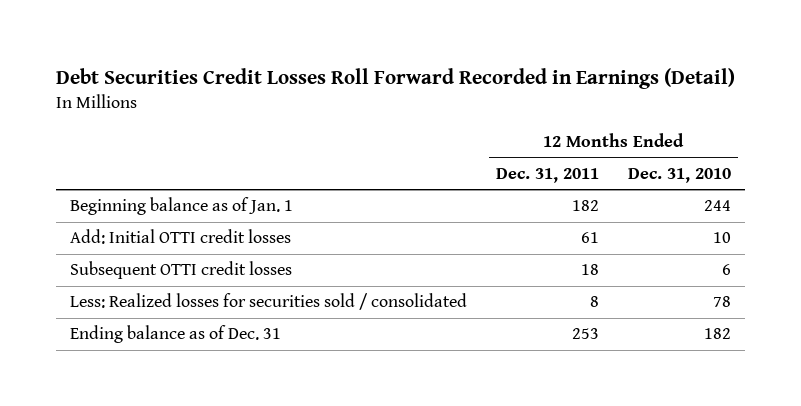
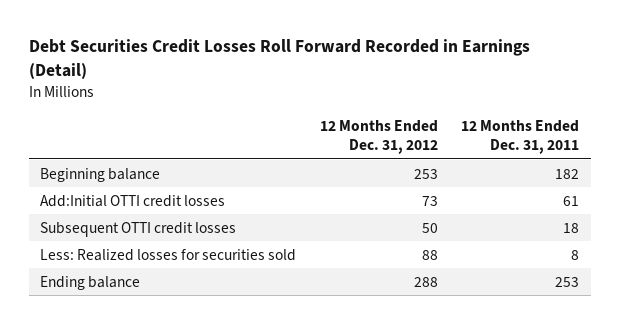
- | 12 Months Ended Dec. 31, 2011 | 12 Months Ended Dec. 31, 2010
+ | 12 Months Ended Dec. 31, 2012 | 12 Months Ended Dec. 31, 2011
- Beginning balance as of Jan. 1 | 182 | 244
- Add: Initial OTTI credit losses | 61 | 10
+ Beginning balance | 253 | 182
+ Add:Initial OTTI credit losses | 73 | 61
- Less: Realized losses for securities sold / consolidated | 8 | 78
- Ending balance as of Dec. 31 | 253 | 182
+ Less: Realized losses for securities sold | 88 | 8
+ Ending balance | 288 | 253

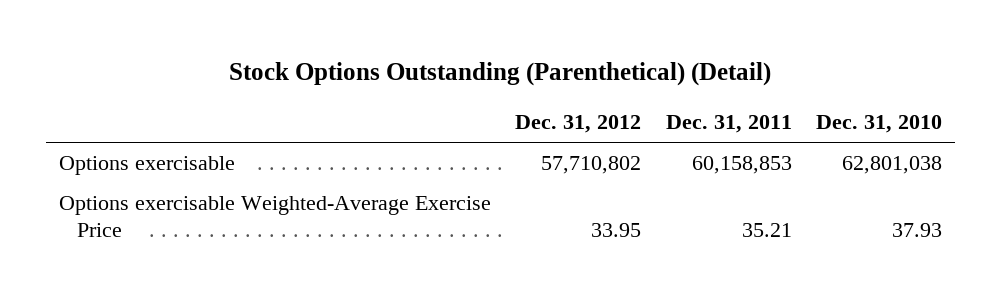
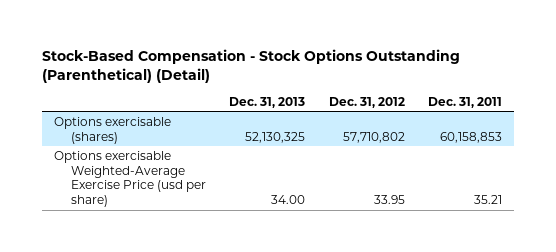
- Stock Options Outstanding (Parenthetical) (Detail)
+ Stock-Based Compensation - Stock Options Outstanding (Parenthetical) (Detail)
- | Dec. 31, 2012 | Dec. 31, 2011 | Dec. 31, 2010
+ | Dec. 31, 2013 | Dec. 31, 2012 | Dec. 31, 2011
- Options exercisable | 57,710,802 | 60,158,853 | 62,801,038
- Options exercisable Weighted-Average Exercise Price | 33.95 | 35.21 | 37.93
+ Options exercisable (shares) | 52,130,325 | 57,710,802 | 60,158,853
+ Options exercisable Weighted-Average Exercise Price (usd per share) | 34.00 | 33.95 | 35.21

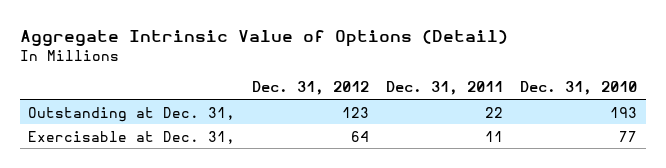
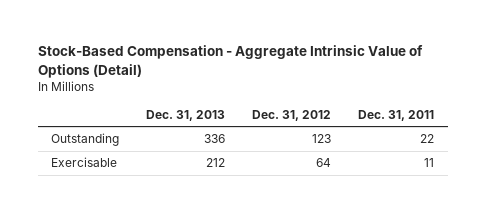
- Aggregate Intrinsic Value of Options (Detail)
+ Stock-Based Compensation - Aggregate Intrinsic Value of Options (Detail)
- | Dec. 31, 2012 | Dec. 31, 2011 | Dec. 31, 2010
+ | Dec. 31, 2013 | Dec. 31, 2012 | Dec. 31, 2011
- Outstanding at Dec. 31, | 123 | 22 | 193
- Exercisable at Dec. 31, | 64 | 11 | 77
+ Outstanding | 336 | 123 | 22
+ Exercisable | 212 | 64 | 11

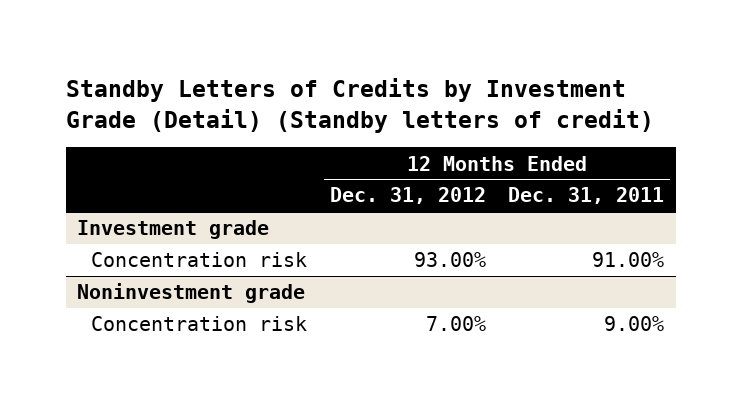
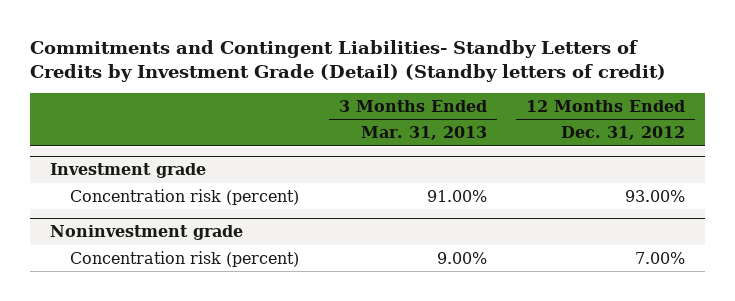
- Standby Letters of Credits by Investment Grade (Detail) (Standby letters of credit)
+ Commitments and Contingent Liabilities- Standby Letters of Credits by Investment Grade (Detail) (Standby letters of credit)
- | 12 Months Ended Dec. 31, 2012 | 12 Months Ended Dec. 31, 2011
+ | 3 Months Ended Mar. 31, 2013 | 12 Months Ended Dec. 31, 2012
@ Investment grade
- Concentration risk | 93.00% | 91.00%
+ Concentration risk (percent) | 91.00% | 93.00%
@ Noninvestment grade
- Concentration risk | 7.00% | 9.00%
+ Concentration risk (percent) | 9.00% | 7.00%

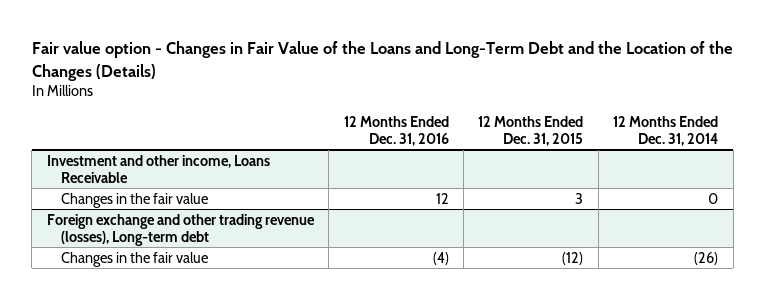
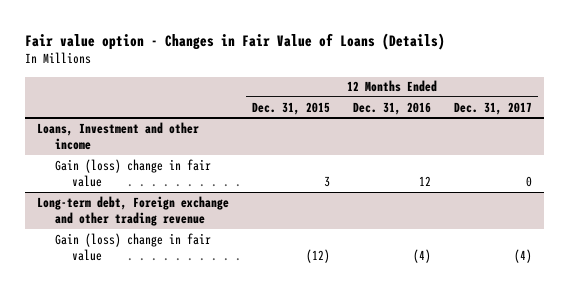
- Fair value option - Changes in Fair Value of the Loans and Long-Term Debt and the Location of the Changes (Details)
+ Fair value option - Changes in Fair Value of Loans (Details)
- | 12 Months Ended Dec. 31, 2016 | 12 Months Ended Dec. 31, 2015 | 12 Months Ended Dec. 31, 2014
+ | 12 Months Ended Dec. 31, 2015 | 12 Months Ended Dec. 31, 2016 | 12 Months Ended Dec. 31, 2017
- Investment and other income, Loans Receivable
- Changes in the fair value | 12 | 3 | 0
- Foreign exchange and other trading revenue (losses), Long-term debt
- Changes in the fair value | (4) | (12) | (26)
+ Loans, Investment and other income
+ Gain (loss) change in fair value | 3 | 12 | 0
+ Long-term debt, Foreign exchange and other trading revenue
+ Gain (loss) change in fair value | (12) | (4) | (4)

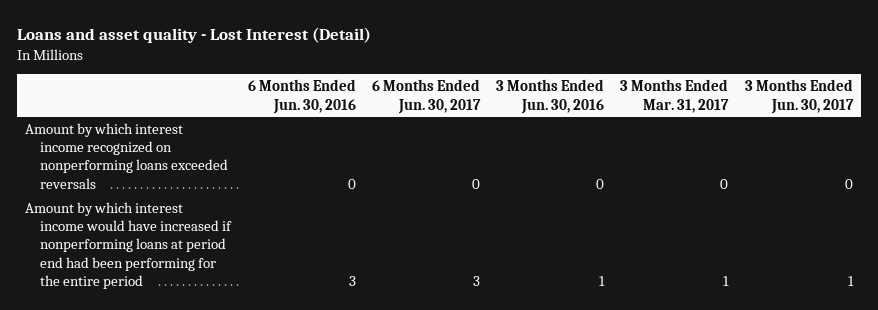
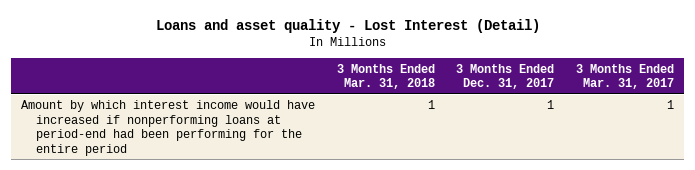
- | 6 Months Ended Jun. 30, 2016 | 6 Months Ended Jun. 30, 2017 | 3 Months Ended Jun. 30, 2016 | 3 Months Ended Mar. 31, 2017 | 3 Months Ended Jun. 30, 2017
+ | 3 Months Ended Mar. 31, 2018 | 3 Months Ended Dec. 31, 2017 | 3 Months Ended Mar. 31, 2017
- Amount by which interest income recognized on nonperforming loans exceeded reversals | 0 | 0 | 0 | 0 | 0
- Amount by which interest income would have increased if nonperforming loans at period end had been performing for the entire period | 3 | 3 | 1 | 1 | 1
+ Amount by which interest income would have increased if nonperforming loans at period-end had been performing for the entire period | 1 | 1 | 1

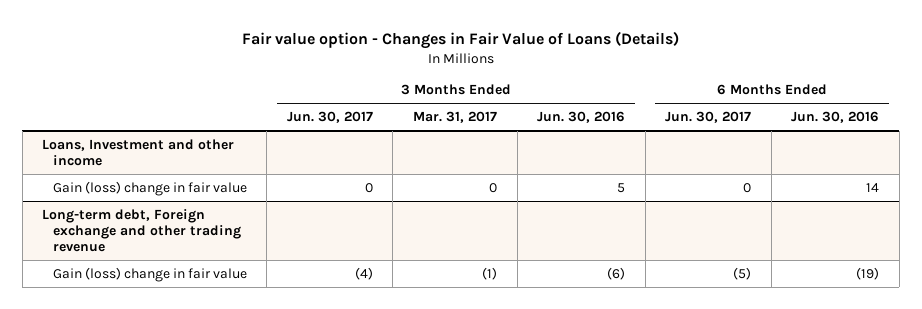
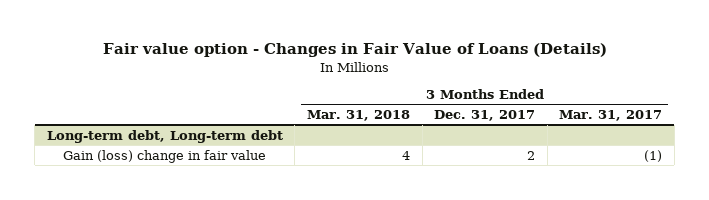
- | 3 Months Ended Jun. 30, 2017 | 3 Months Ended Mar. 31, 2017 | 3 Months Ended Jun. 30, 2016 | 6 Months Ended Jun. 30, 2017 | 6 Months Ended Jun. 30, 2016
+ | 3 Months Ended Mar. 31, 2018 | 3 Months Ended Dec. 31, 2017 | 3 Months Ended Mar. 31, 2017
- Loans, Investment and other income
- Gain (loss) change in fair value | 0 | 0 | 5 | 0 | 14
- Long-term debt, Foreign exchange and other trading revenue
+ Long-term debt, Long-term debt

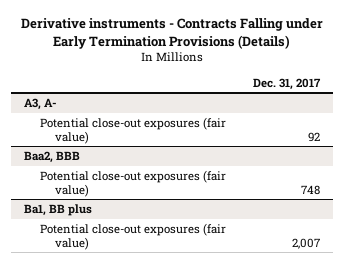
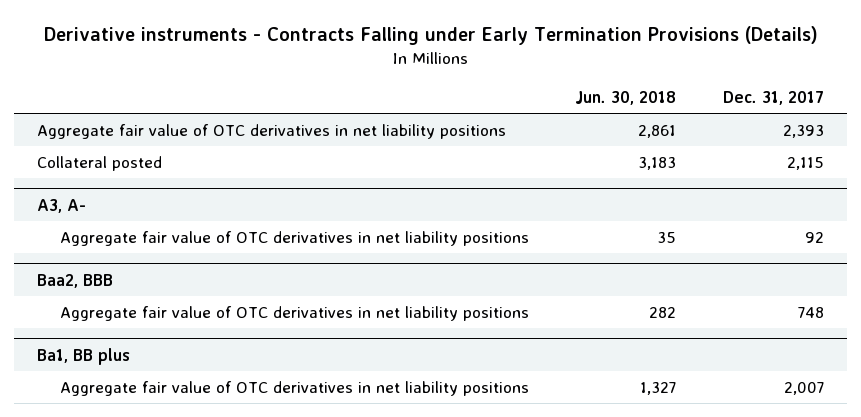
- | Dec. 31, 2017
+ | Jun. 30, 2018 | Dec. 31, 2017
+ Aggregate fair value of OTC derivatives in net liability positions | 2,861 | 2,393
+ Collateral posted | 3,183 | 2,115
@ A3, A-
- Potential close-out exposures (fair value) | 92
+ Aggregate fair value of OTC derivatives in net liability positions | 35 | 92
@ Baa2, BBB
- Potential close-out exposures (fair value) | 748
+ Aggregate fair value of OTC derivatives in net liability positions | 282 | 748
@ Ba1, BB plus
- Potential close-out exposures (fair value) | 2,007
+ Aggregate fair value of OTC derivatives in net liability positions | 1,327 | 2,007

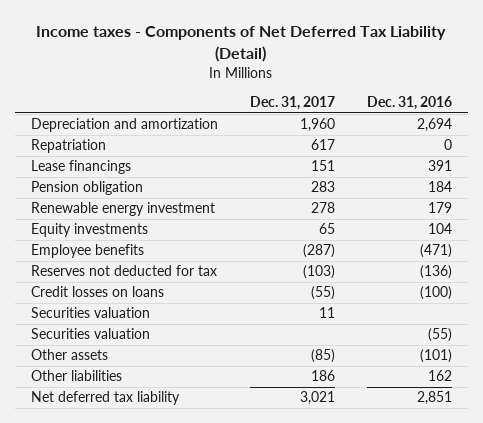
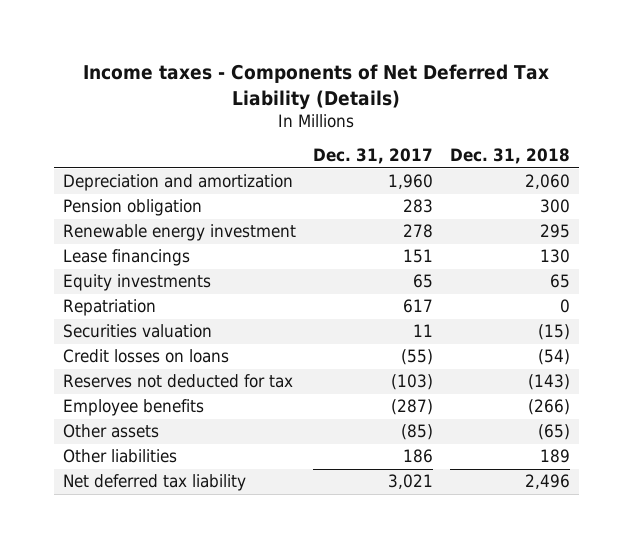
- Income taxes - Components of Net Deferred Tax Liability (Detail)
+ Income taxes - Components of Net Deferred Tax Liability (Details)
- | Dec. 31, 2017 | Dec. 31, 2016
+ | Dec. 31, 2017 | Dec. 31, 2018
moved down: Lease financings | 151 | 130
moved down: Repatriation | 617 | 0
- Securities valuation | | (55)
moved down: Credit losses on loans | (55) | (54)
moved down: Reserves not deducted for tax | (103) | (143)
moved down: Employee benefits | (287) | (266)

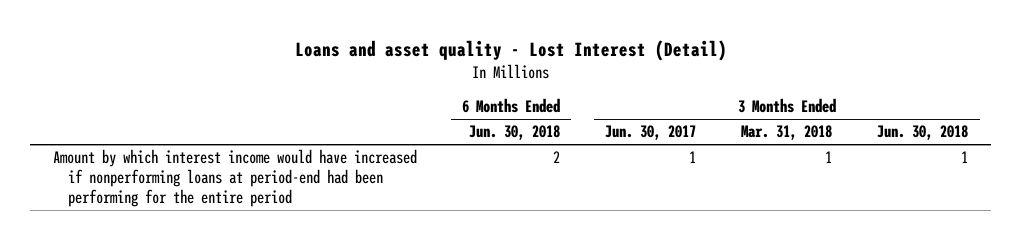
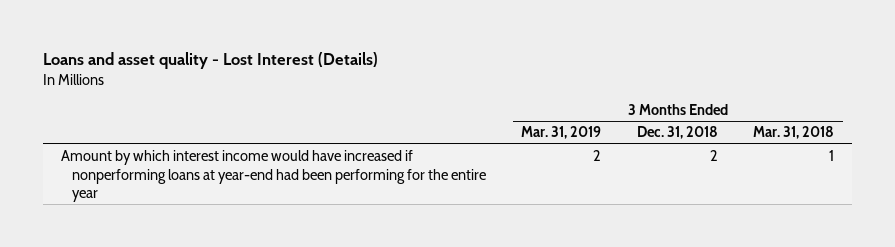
- Loans and asset quality - Lost Interest (Detail)
+ Loans and asset quality - Lost Interest (Details)
- | 6 Months Ended Jun. 30, 2018 | 3 Months Ended Jun. 30, 2017 | 3 Months Ended Mar. 31, 2018 | 3 Months Ended Jun. 30, 2018
+ | 3 Months Ended Mar. 31, 2019 | 3 Months Ended Dec. 31, 2018 | 3 Months Ended Mar. 31, 2018
- Amount by which interest income would have increased if nonperforming loans at period-end had been performing for the entire period | 2 | 1 | 1 | 1
+ Amount by which interest income would have increased if nonperforming loans at year-end had been performing for the entire year | 2 | 2 | 1

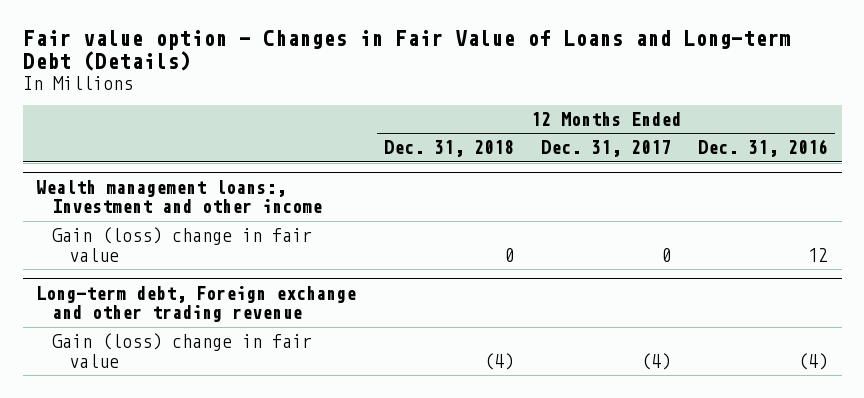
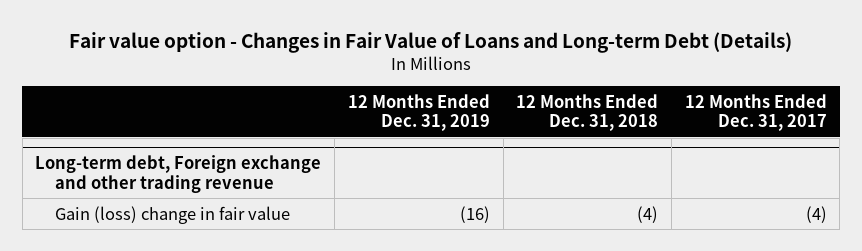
- | 12 Months Ended Dec. 31, 2018 | 12 Months Ended Dec. 31, 2017 | 12 Months Ended Dec. 31, 2016
+ | 12 Months Ended Dec. 31, 2019 | 12 Months Ended Dec. 31, 2018 | 12 Months Ended Dec. 31, 2017
- Wealth management loans:, Investment and other income
- Gain (loss) change in fair value | 0 | 0 | 12

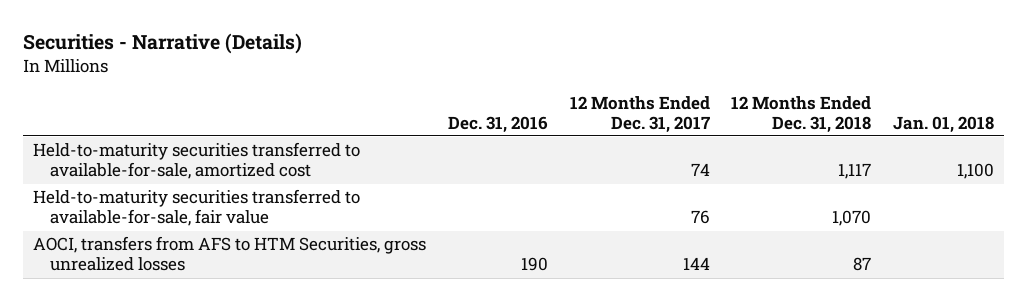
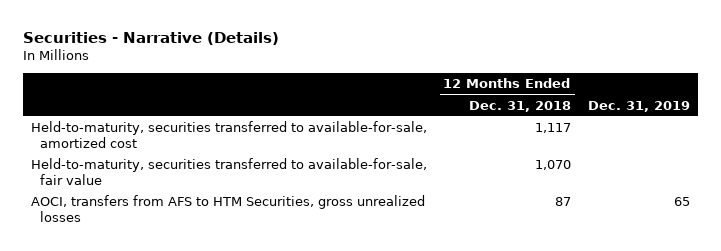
- | Dec. 31, 2016 | 12 Months Ended Dec. 31, 2017 | 12 Months Ended Dec. 31, 2018 | Jan. 01, 2018
+ | 12 Months Ended Dec. 31, 2018 | Dec. 31, 2019
- Held-to-maturity securities transferred to available-for-sale, amortized cost | | 74 | 1,117 | 1,100
- Held-to-maturity securities transferred to available-for-sale, fair value | | 76 | 1,070 |
+ Held-to-maturity, securities transferred to available-for-sale, amortized cost | 1,117 |
+ Held-to-maturity, securities transferred to available-for-sale, fair value | 1,070 |

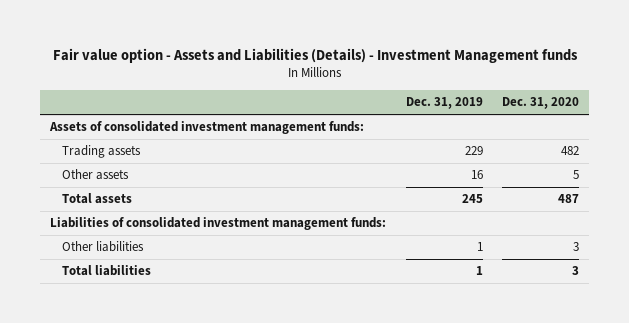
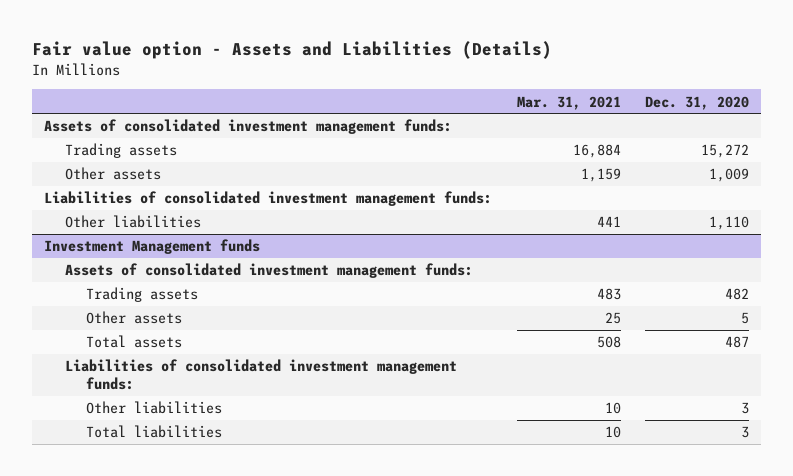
- Fair value option - Assets and Liabilities (Details) - Investment Management funds
+ Fair value option - Assets and Liabilities (Details)
- | Dec. 31, 2019 | Dec. 31, 2020
+ | Mar. 31, 2021 | Dec. 31, 2020
+ Trading assets | 16,884 | 15,272
+ Other assets | 1,159 | 1,009
+ Liabilities of consolidated investment management funds:
+ Other liabilities | 441 | 1,110
+ Investment Management funds
+ Assets of consolidated investment management funds:

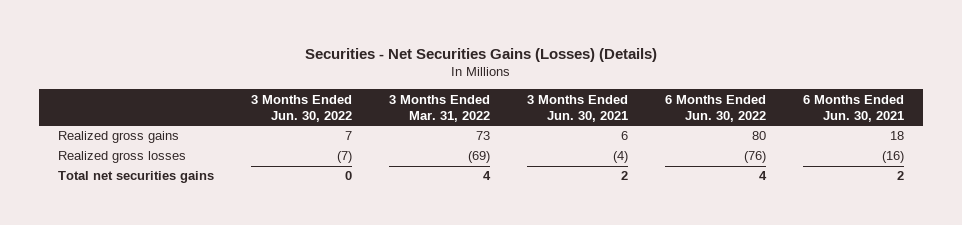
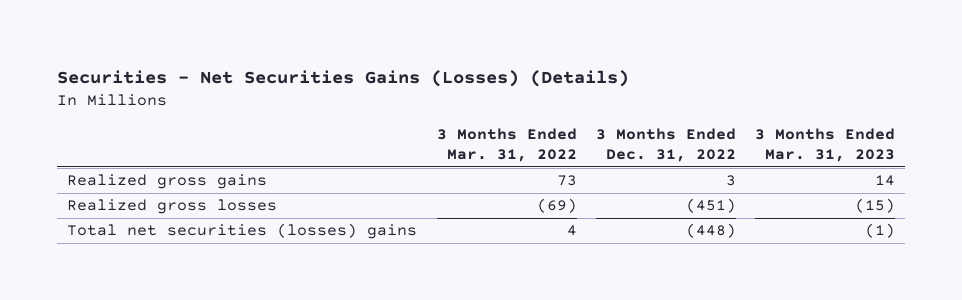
- | 3 Months Ended Jun. 30, 2022 | 3 Months Ended Mar. 31, 2022 | 3 Months Ended Jun. 30, 2021 | 6 Months Ended Jun. 30, 2022 | 6 Months Ended Jun. 30, 2021
+ | 3 Months Ended Mar. 31, 2022 | 3 Months Ended Dec. 31, 2022 | 3 Months Ended Mar. 31, 2023
- Total net securities gains | 0 | 4 | 2 | 4 | 2
+ Total net securities (losses) gains | 4 | (448) | (1)

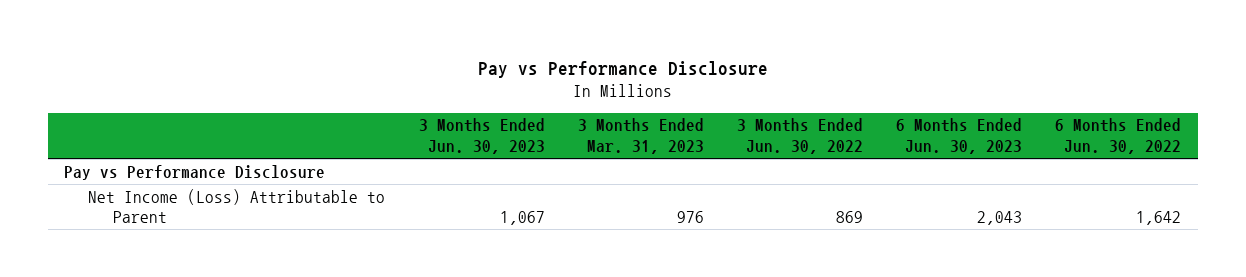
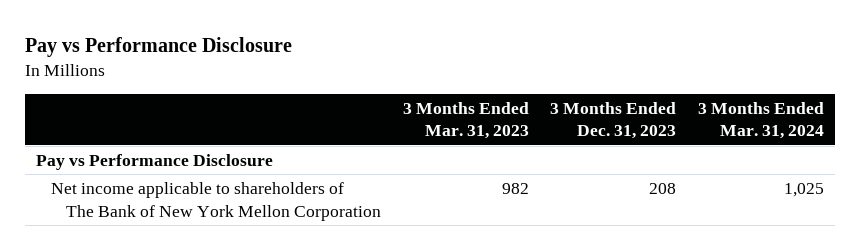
- | 3 Months Ended Jun. 30, 2023 | 3 Months Ended Mar. 31, 2023 | 3 Months Ended Jun. 30, 2022 | 6 Months Ended Jun. 30, 2023 | 6 Months Ended Jun. 30, 2022
+ | 3 Months Ended Mar. 31, 2023 | 3 Months Ended Dec. 31, 2023 | 3 Months Ended Mar. 31, 2024
- Net Income (Loss) Attributable to Parent | 1,067 | 976 | 869 | 2,043 | 1,642
+ Net income applicable to shareholders of The Bank of New York Mellon Corporation | 982 | 208 | 1,025

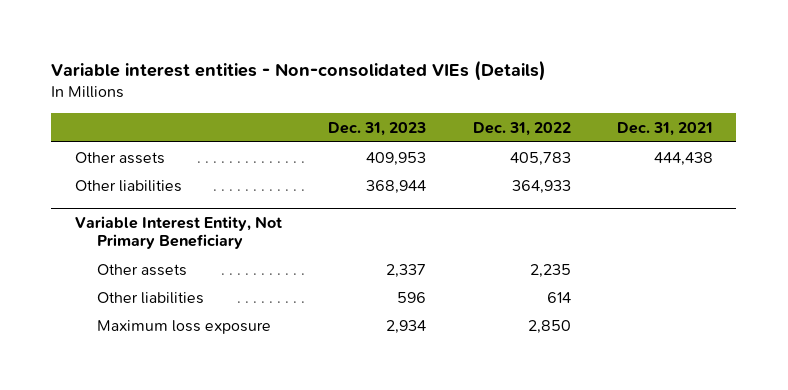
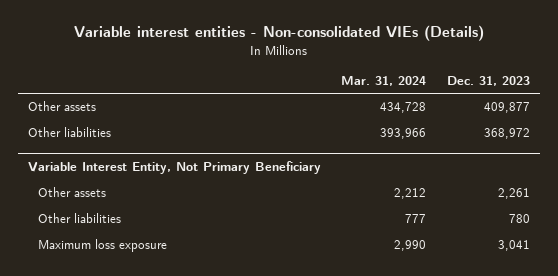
- | Dec. 31, 2023 | Dec. 31, 2022 | Dec. 31, 2021
+ | Mar. 31, 2024 | Dec. 31, 2023
- Other assets | 409,953 | 405,783 | 444,438
- Other liabilities | 368,944 | 364,933 |
+ Other assets | 434,728 | 409,877
+ Other liabilities | 393,966 | 368,972
@ Variable Interest Entity, Not Primary Beneficiary
- Other assets | 2,337 | 2,235 |
- Other liabilities | 596 | 614 |
- Maximum loss exposure | 2,934 | 2,850 |
+ Other assets | 2,212 | 2,261
+ Other liabilities | 777 | 780
+ Maximum loss exposure | 2,990 | 3,041

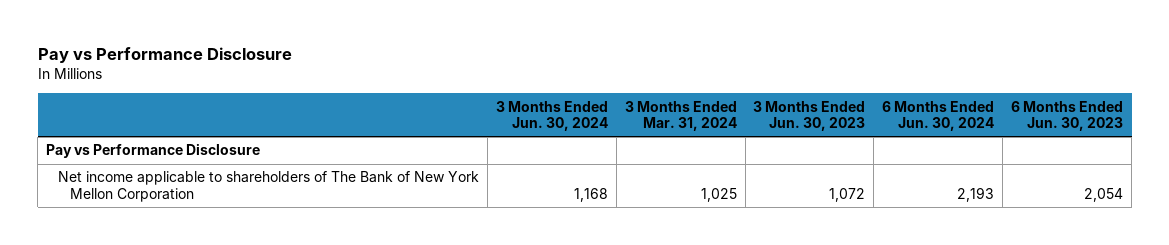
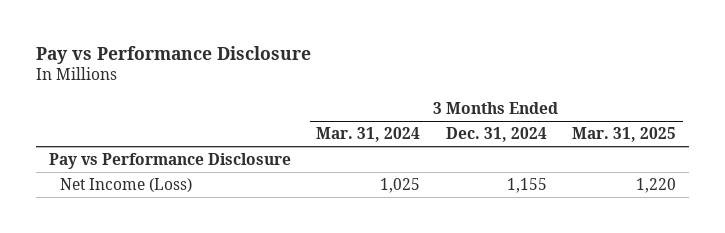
- | 3 Months Ended Jun. 30, 2024 | 3 Months Ended Mar. 31, 2024 | 3 Months Ended Jun. 30, 2023 | 6 Months Ended Jun. 30, 2024 | 6 Months Ended Jun. 30, 2023
+ | 3 Months Ended Mar. 31, 2024 | 3 Months Ended Dec. 31, 2024 | 3 Months Ended Mar. 31, 2025
- Net income applicable to shareholders of The Bank of New York Mellon Corporation | 1,168 | 1,025 | 1,072 | 2,193 | 2,054
+ Net Income (Loss) | 1,025 | 1,155 | 1,220

